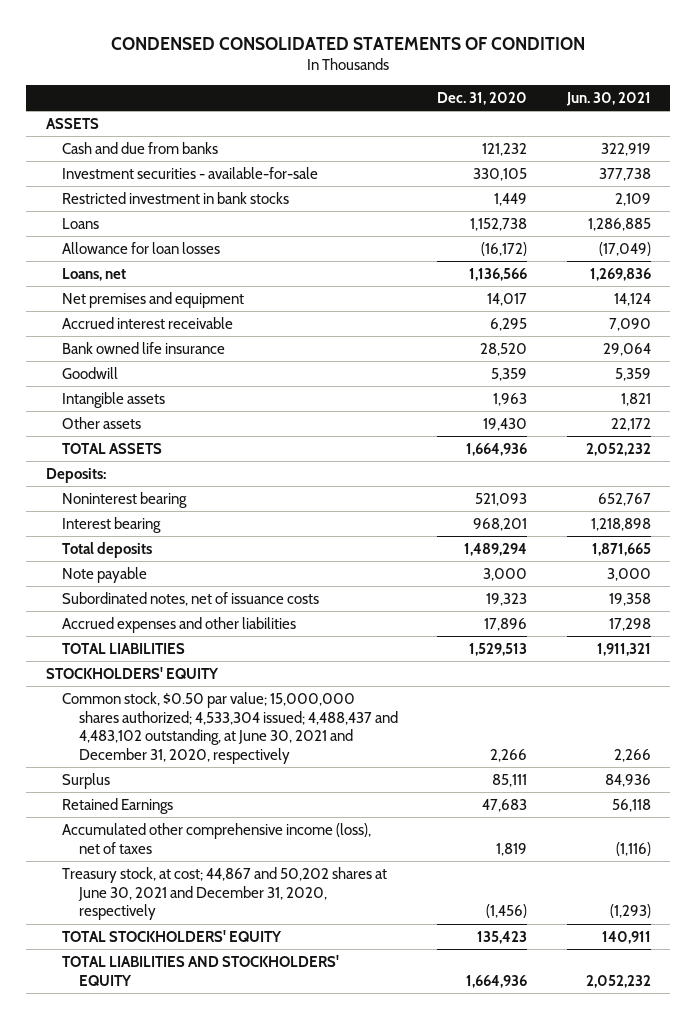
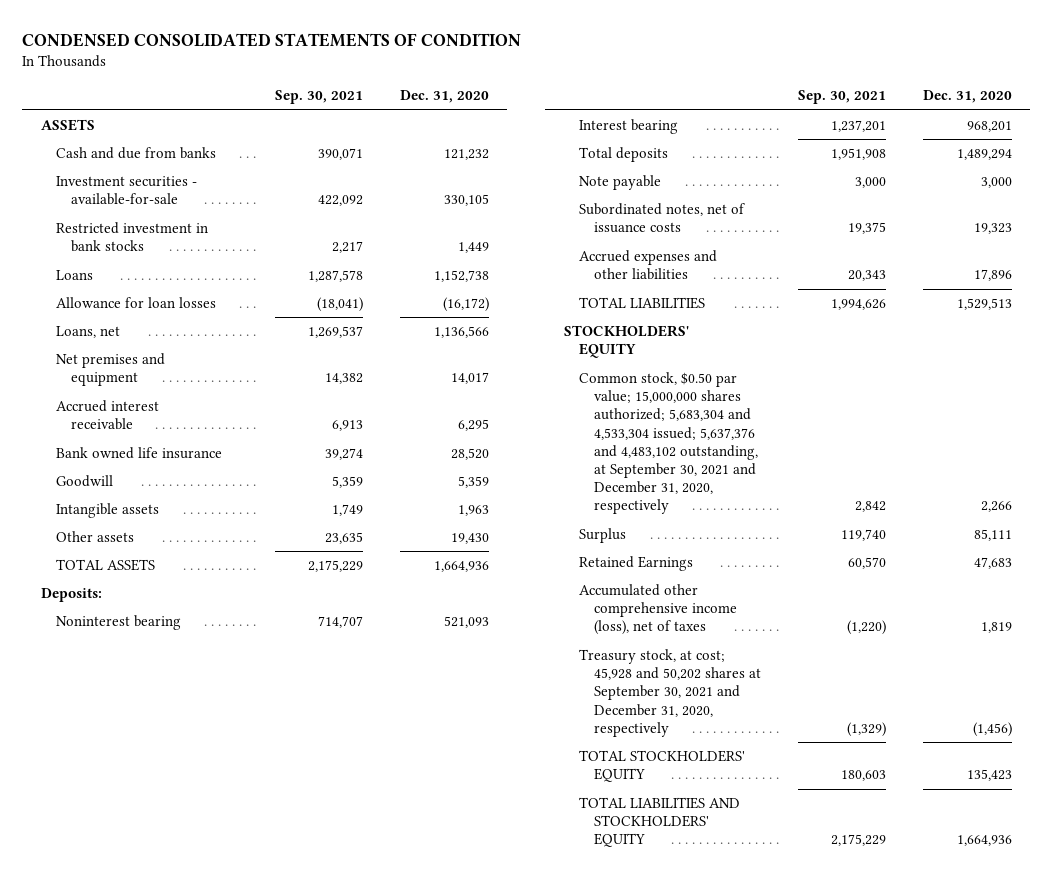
- | Dec. 31, 2020 | Jun. 30, 2021
+ | Sep. 30, 2021 | Dec. 31, 2020
- Common stock, $0.50 par value; 15,000,000 shares authorized; 4,533,304 issued; 4,488,437 and 4,483,102 outstanding, at June 30, 2021 and December 31, 2020, respectively | 2,266 | 2,266
+ Common stock, $0.50 par value; 15,000,000 shares authorized; 5,683,304 and 4,533,304 issued; 5,637,376 and 4,483,102 outstanding, at September 30, 2021 and December 31, 2020, respectively | 2,842 | 2,266
- Treasury stock, at cost; 44,867 and 50,202 shares at June 30, 2021 and December 31, 2020, respectively | (1,456) | (1,293)
+ Treasury stock, at cost; 45,928 and 50,202 shares at September 30, 2021 and December 31, 2020, respectively | (1,329) | (1,456)

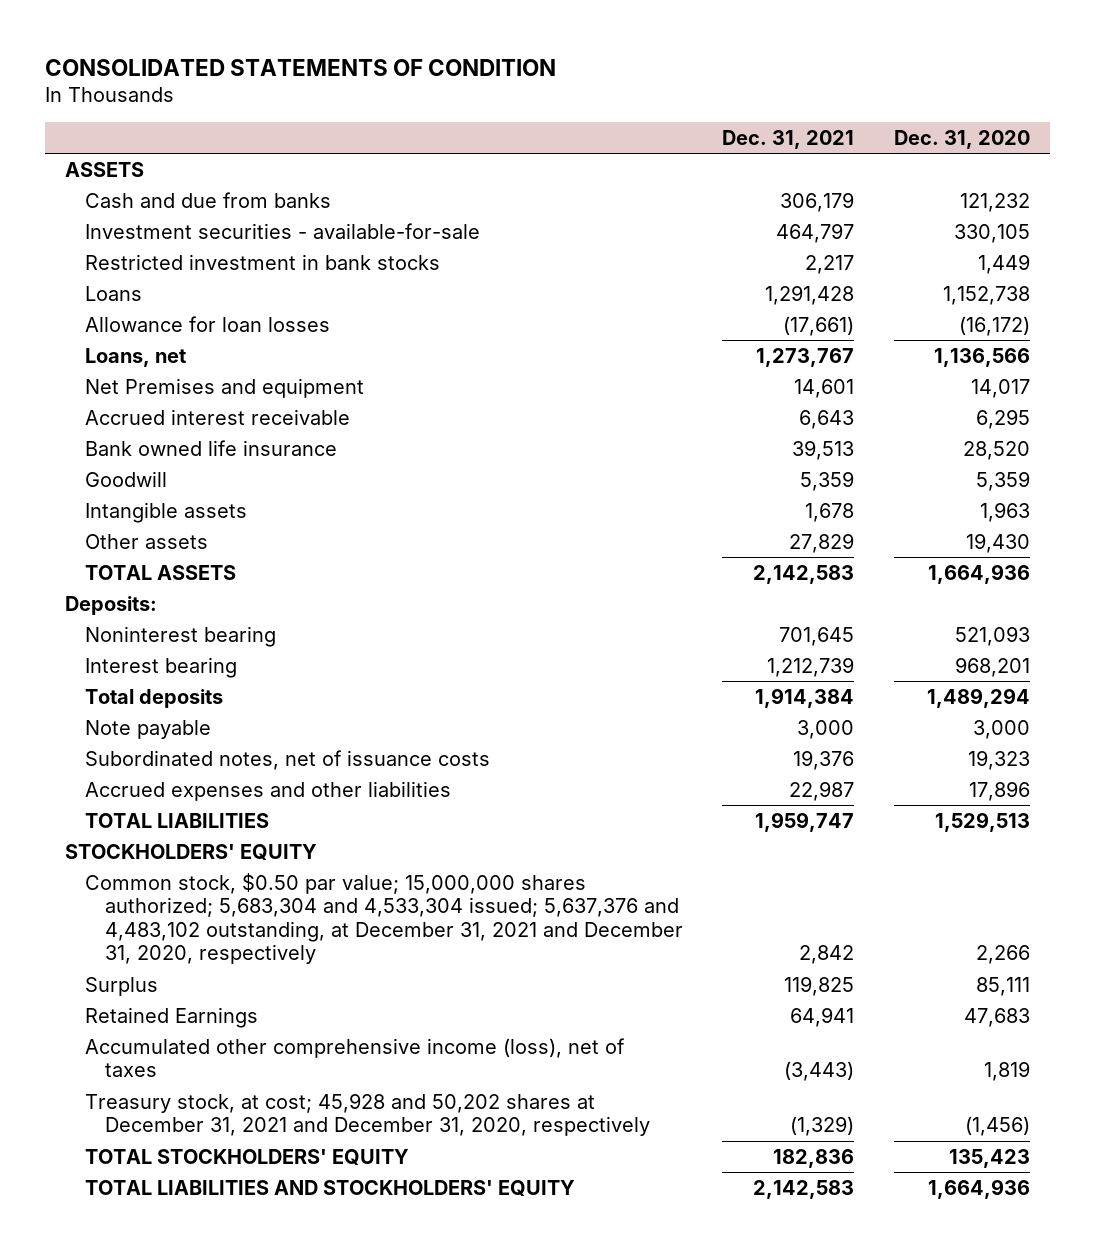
- CONDENSED CONSOLIDATED STATEMENTS OF CONDITION
+ CONSOLIDATED STATEMENTS OF CONDITION
- | Sep. 30, 2021 | Dec. 31, 2020
+ | Dec. 31, 2021 | Dec. 31, 2020
- Net premises and equipment | 14,382 | 14,017
+ Net Premises and equipment | 14,601 | 14,017
- Common stock, $0.50 par value; 15,000,000 shares authorized; 5,683,304 and 4,533,304 issued; 5,637,376 and 4,483,102 outstanding, at September 30, 2021 and December 31, 2020, respectively | 2,842 | 2,266
+ Common stock, $0.50 par value; 15,000,000 shares authorized; 5,683,304 and 4,533,304 issued; 5,637,376 and 4,483,102 outstanding, at December 31, 2021 and December 31, 2020, respectively | 2,842 | 2,266
- Treasury stock, at cost; 45,928 and 50,202 shares at September 30, 2021 and December 31, 2020, respectively | (1,329) | (1,456)
+ Treasury stock, at cost; 45,928 and 50,202 shares at December 31, 2021 and December 31, 2020, respectively | (1,329) | (1,456)

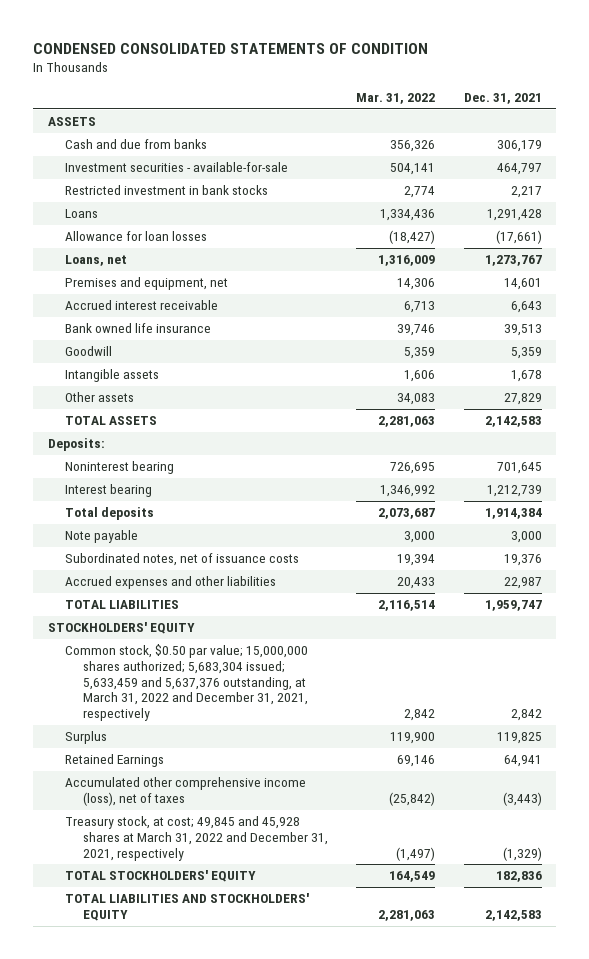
- CONSOLIDATED STATEMENTS OF CONDITION
+ CONDENSED CONSOLIDATED STATEMENTS OF CONDITION
- | Dec. 31, 2021 | Dec. 31, 2020
+ | Mar. 31, 2022 | Dec. 31, 2021
- Net Premises and equipment | 14,601 | 14,017
+ Premises and equipment, net | 14,306 | 14,601
- Common stock, $0.50 par value; 15,000,000 shares authorized; 5,683,304 and 4,533,304 issued; 5,637,376 and 4,483,102 outstanding, at December 31, 2021 and December 31, 2020, respectively | 2,842 | 2,266
+ Common stock, $0.50 par value; 15,000,000 shares authorized; 5,683,304 issued; 5,633,459 and 5,637,376 outstanding, at March 31, 2022 and December 31, 2021, respectively | 2,842 | 2,842
- Treasury stock, at cost; 45,928 and 50,202 shares at December 31, 2021 and December 31, 2020, respectively | (1,329) | (1,456)
+ Treasury stock, at cost; 49,845 and 45,928 shares at March 31, 2022 and December 31, 2021, respectively | (1,497) | (1,329)

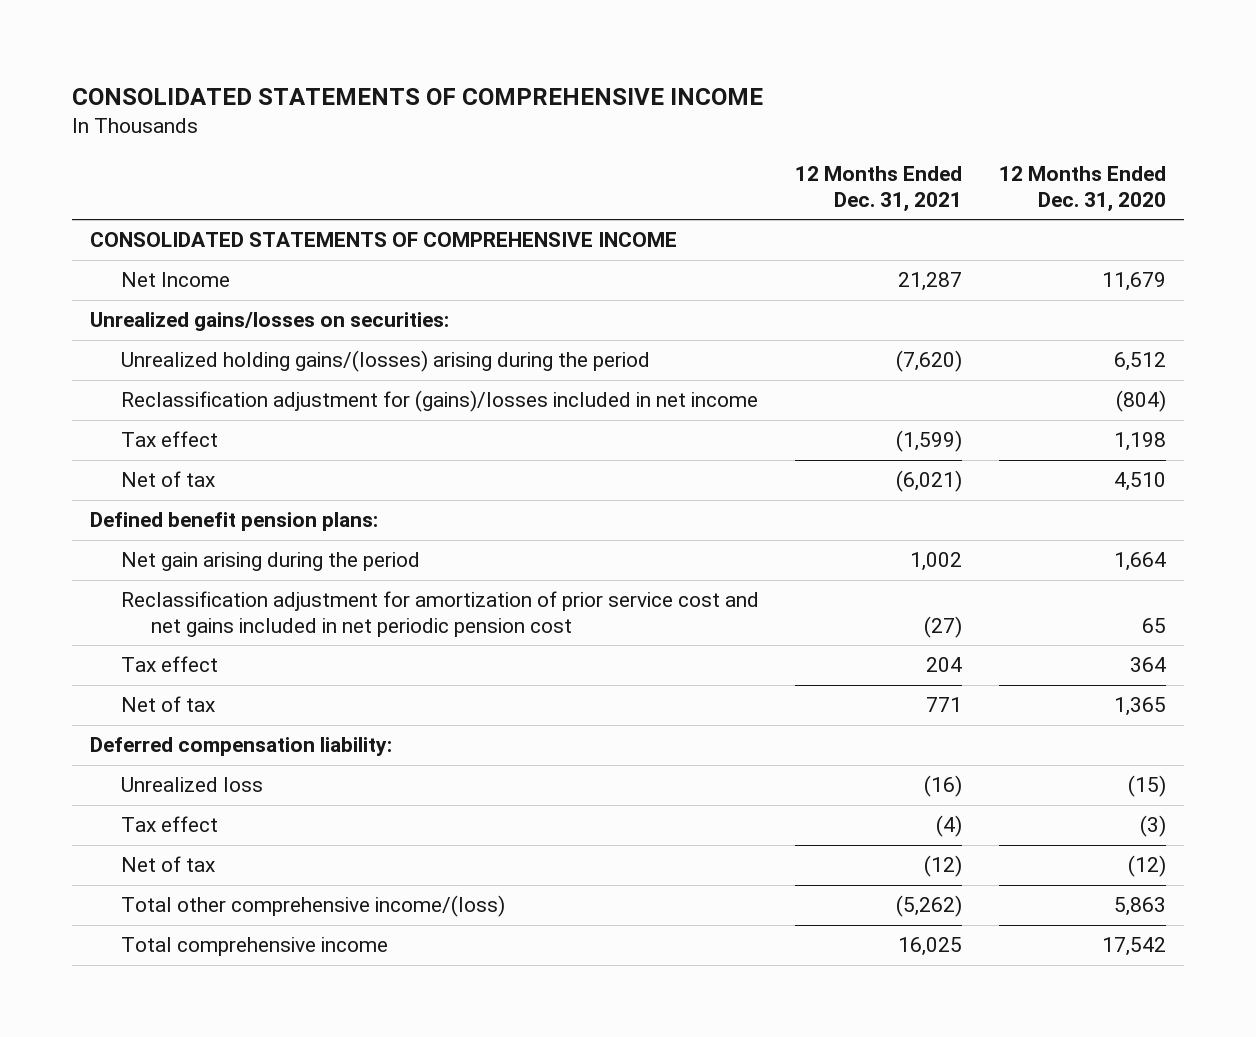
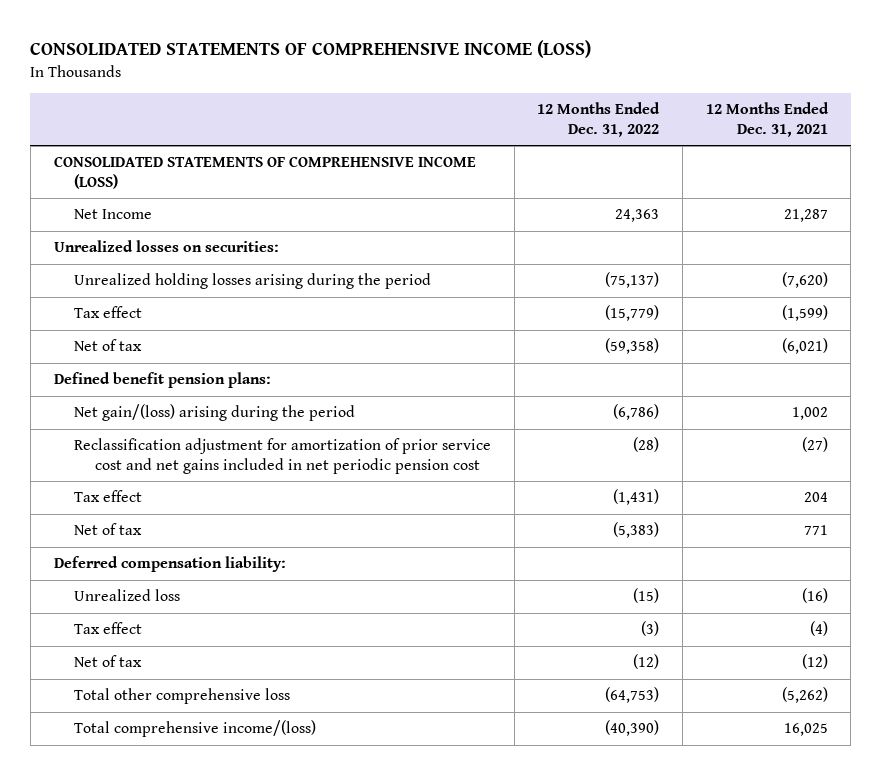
- CONSOLIDATED STATEMENTS OF COMPREHENSIVE INCOME
+ CONSOLIDATED STATEMENTS OF COMPREHENSIVE INCOME (LOSS)
- | 12 Months Ended Dec. 31, 2021 | 12 Months Ended Dec. 31, 2020
+ | 12 Months Ended Dec. 31, 2022 | 12 Months Ended Dec. 31, 2021
- CONSOLIDATED STATEMENTS OF COMPREHENSIVE INCOME
+ CONSOLIDATED STATEMENTS OF COMPREHENSIVE INCOME (LOSS)
- Unrealized gains/losses on securities:
- Unrealized holding gains/(losses) arising during the period | (7,620) | 6,512
- Reclassification adjustment for (gains)/losses included in net income | | (804)
+ Unrealized losses on securities:
+ Unrealized holding losses arising during the period | (75,137) | (7,620)
- Net gain arising during the period | 1,002 | 1,664
+ Net gain/(loss) arising during the period | (6,786) | 1,002
- Total other comprehensive income/(loss) | (5,262) | 5,863
- Total comprehensive income | 16,025 | 17,542
+ Total other comprehensive loss | (64,753) | (5,262)
+ Total comprehensive income/(loss) | (40,390) | 16,025

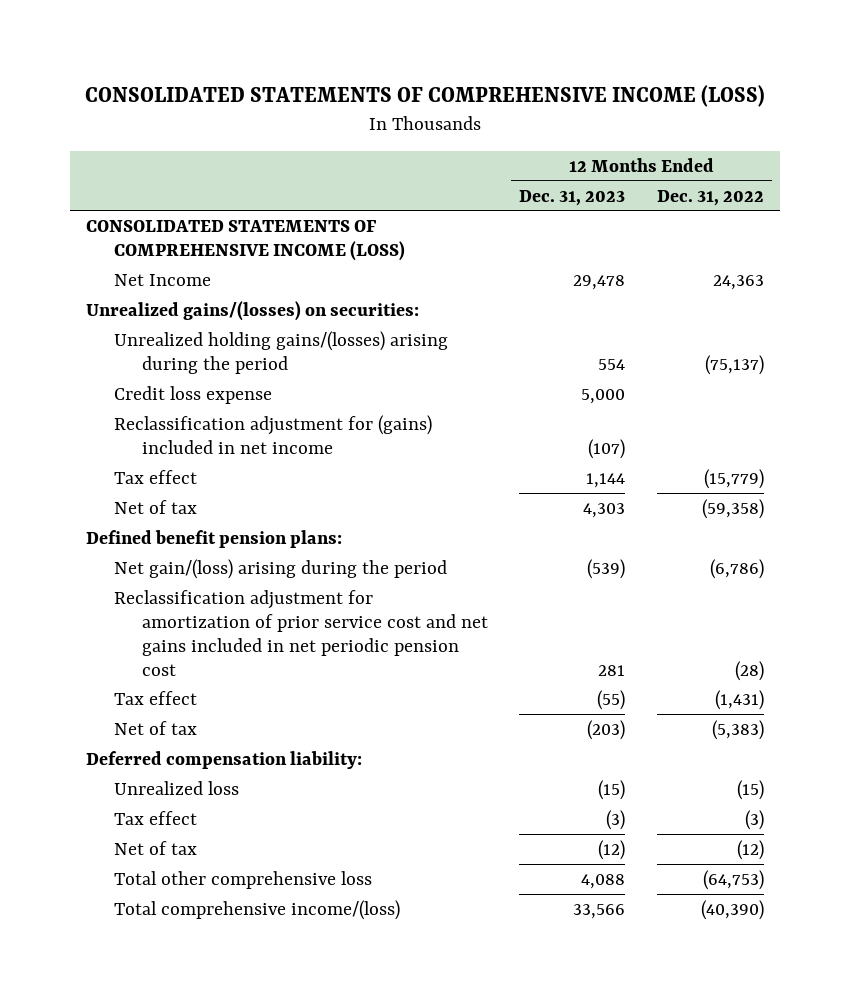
- | 12 Months Ended Dec. 31, 2022 | 12 Months Ended Dec. 31, 2021
+ | 12 Months Ended Dec. 31, 2023 | 12 Months Ended Dec. 31, 2022
- Unrealized losses on securities:
- Unrealized holding losses arising during the period | (75,137) | (7,620)
+ Unrealized gains/(losses) on securities:
+ Unrealized holding gains/(losses) arising during the period | 554 | (75,137)
+ Credit loss expense | 5,000 |
+ Reclassification adjustment for (gains) included in net income | (107) |

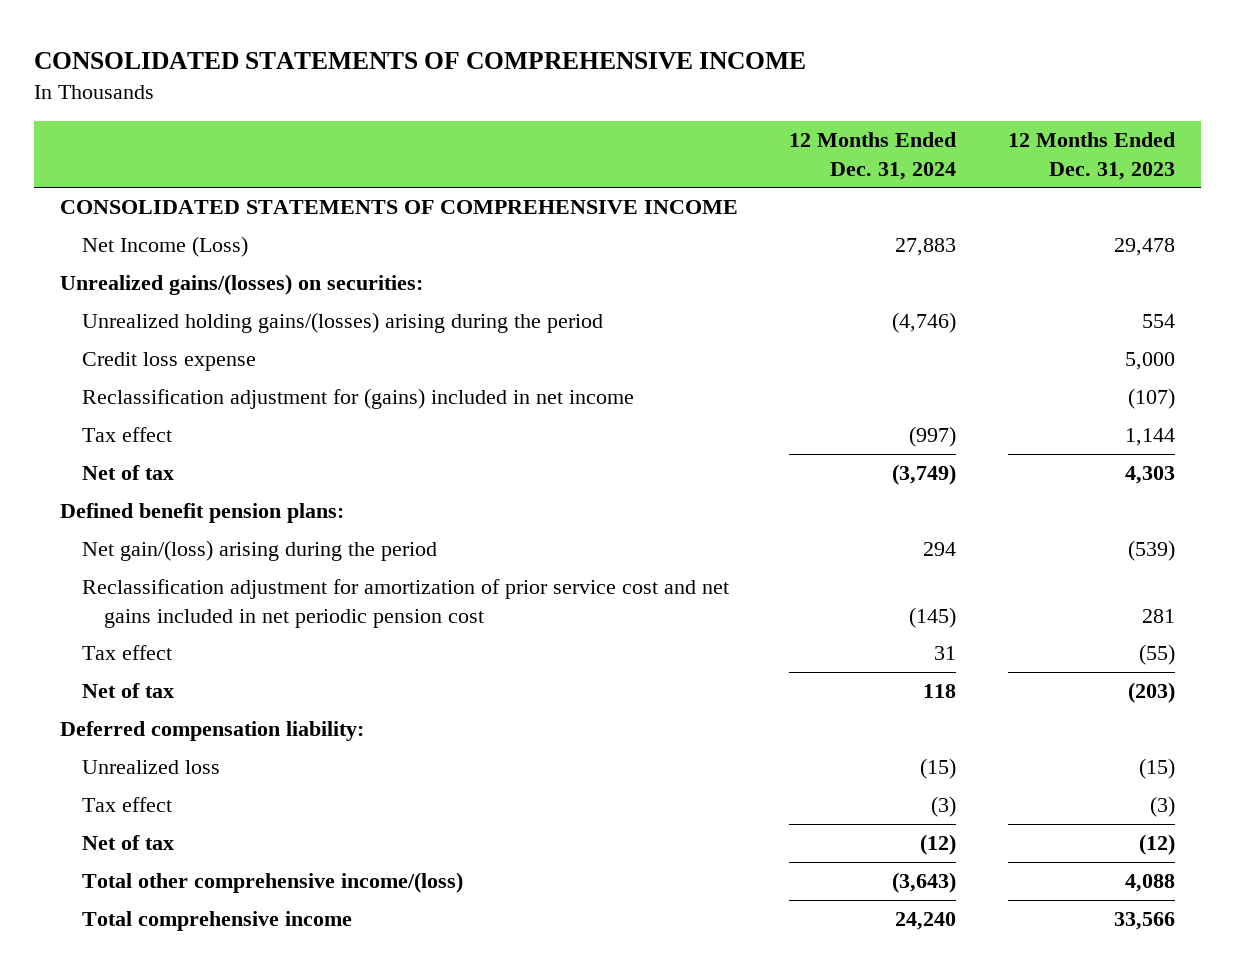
- CONSOLIDATED STATEMENTS OF COMPREHENSIVE INCOME (LOSS)
+ CONSOLIDATED STATEMENTS OF COMPREHENSIVE INCOME
- | 12 Months Ended Dec. 31, 2023 | 12 Months Ended Dec. 31, 2022
+ | 12 Months Ended Dec. 31, 2024 | 12 Months Ended Dec. 31, 2023
- CONSOLIDATED STATEMENTS OF COMPREHENSIVE INCOME (LOSS)
- Net Income | 29,478 | 24,363
+ CONSOLIDATED STATEMENTS OF COMPREHENSIVE INCOME
+ Net Income (Loss) | 27,883 | 29,478
- Total other comprehensive loss | 4,088 | (64,753)
- Total comprehensive income/(loss) | 33,566 | (40,390)
+ Total other comprehensive income/(loss) | (3,643) | 4,088
+ Total comprehensive income | 24,240 | 33,566

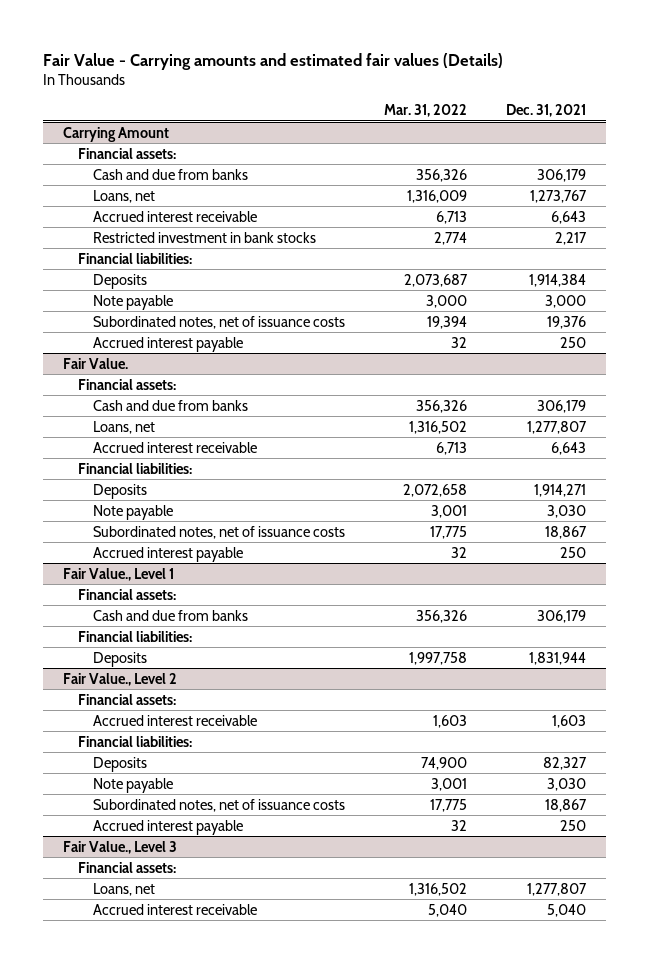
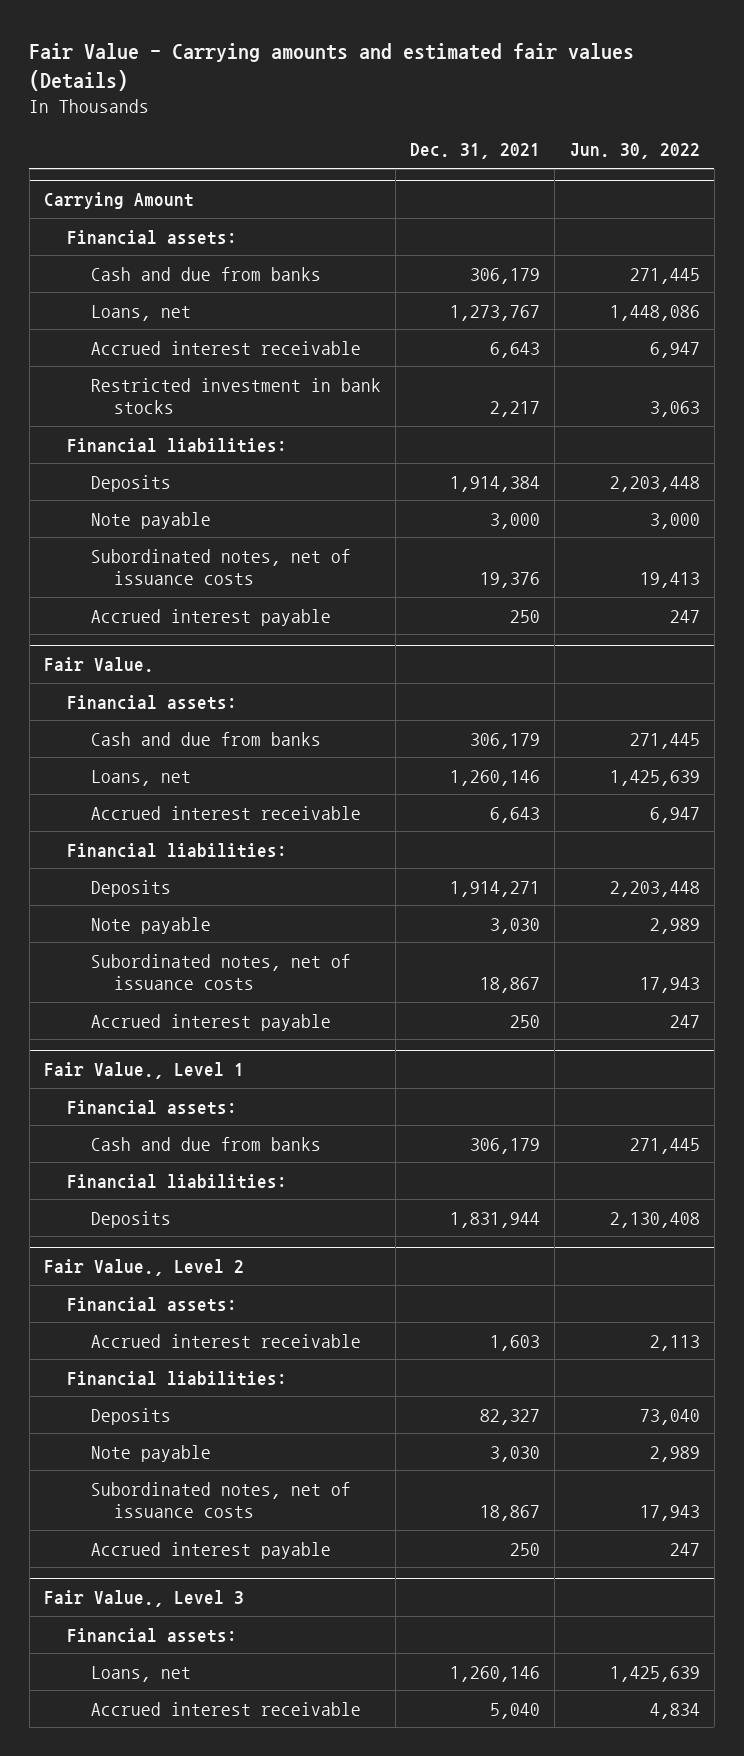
- | Mar. 31, 2022 | Dec. 31, 2021
+ | Dec. 31, 2021 | Jun. 30, 2022
@ Fair Value.
- Loans, net | 1,316,502 | 1,277,807
+ Loans, net | 1,260,146 | 1,425,639
@ Fair Value., Level 3
- Loans, net | 1,316,502 | 1,277,807
+ Loans, net | 1,260,146 | 1,425,639

